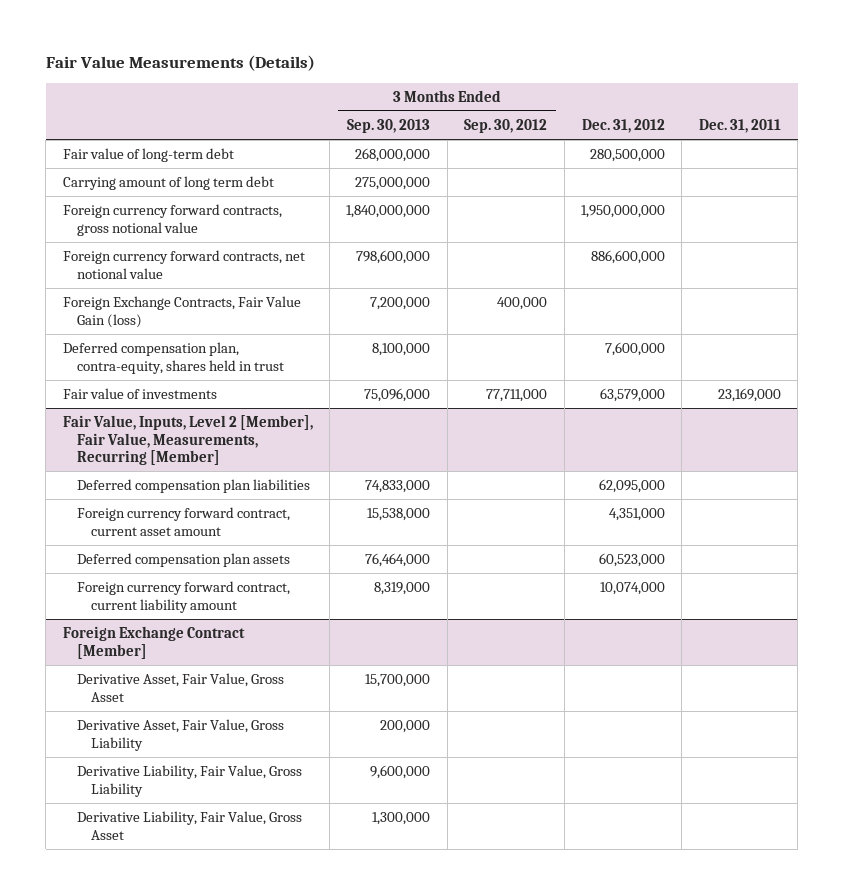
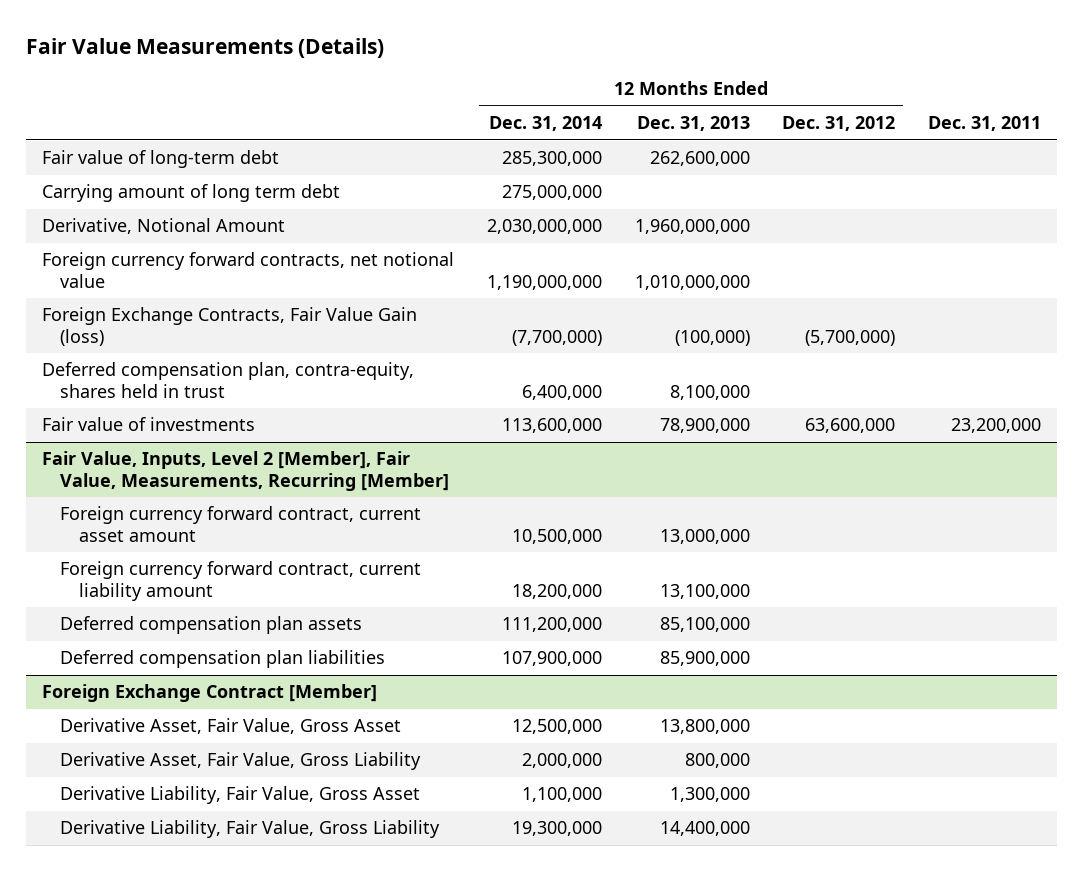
- | 3 Months Ended Sep. 30, 2013 | 3 Months Ended Sep. 30, 2012 | Dec. 31, 2012 | Dec. 31, 2011
+ | 12 Months Ended Dec. 31, 2014 | 12 Months Ended Dec. 31, 2013 | 12 Months Ended Dec. 31, 2012 | Dec. 31, 2011
- Foreign currency forward contracts, gross notional value | 1,840,000,000 | | 1,950,000,000 |
+ Derivative, Notional Amount | 2,030,000,000 | 1,960,000,000 | |
- Fair value of investments | 75,096,000 | 77,711,000 | 63,579,000 | 23,169,000
+ Fair value of investments | 113,600,000 | 78,900,000 | 63,600,000 | 23,200,000
@ Fair Value, Inputs, Level 2 [Member], Fair Value, Measurements, Recurring [Member]
moved down: Deferred compensation plan assets | 111,200,000 | 85,100,000 | |
moved down: Deferred compensation plan liabilities | 107,900,000 | 85,900,000 | |
@ Foreign Exchange Contract [Member]
moved down: Derivative Liability, Fair Value, Gross Liability | 19,300,000 | 14,400,000 | |

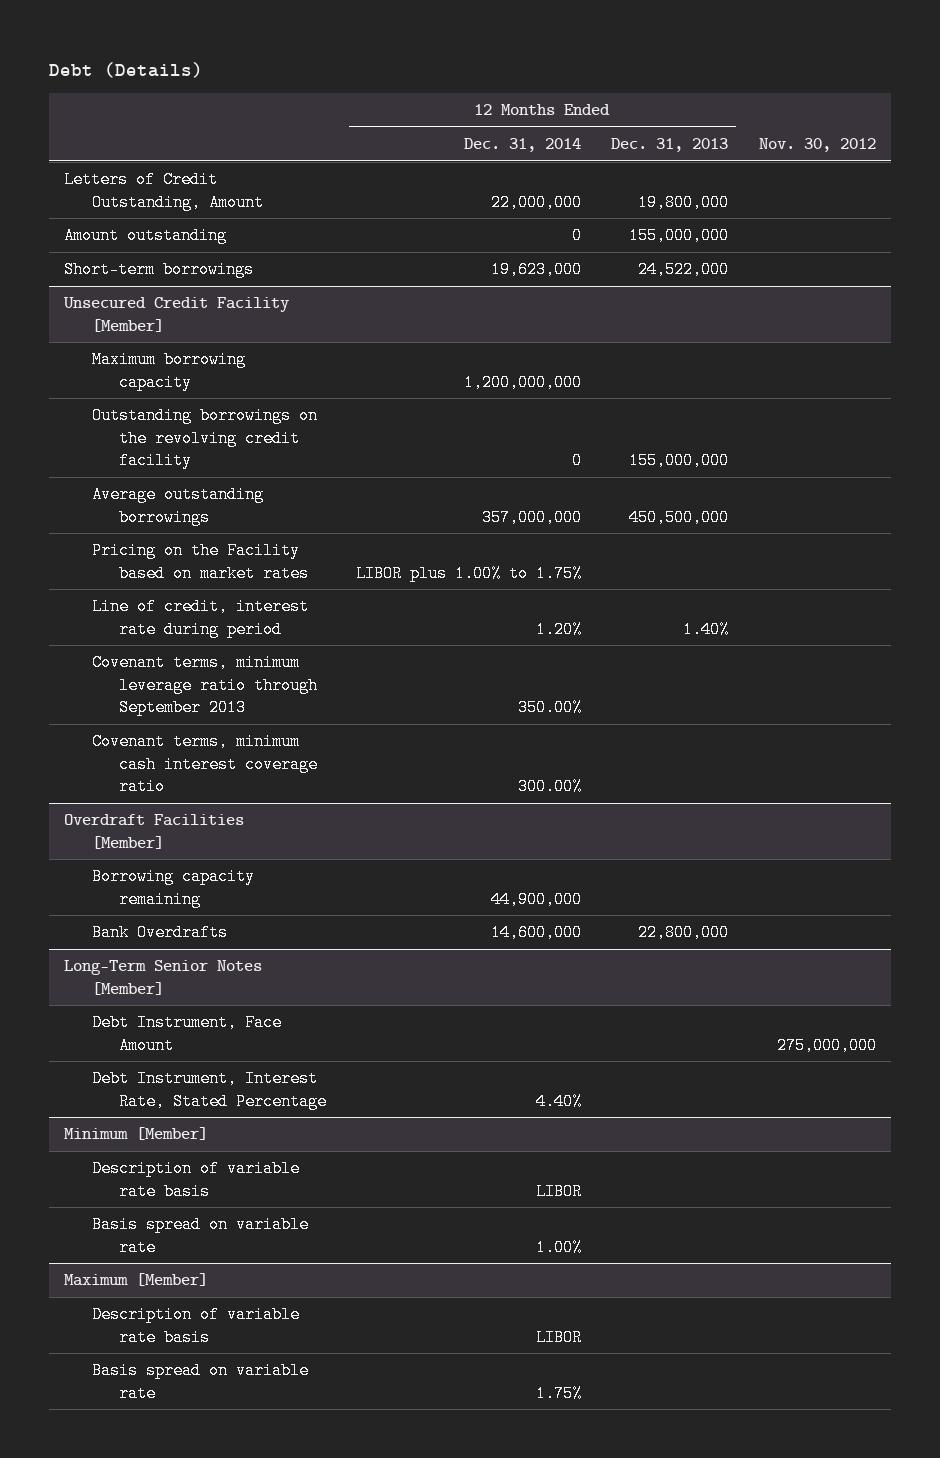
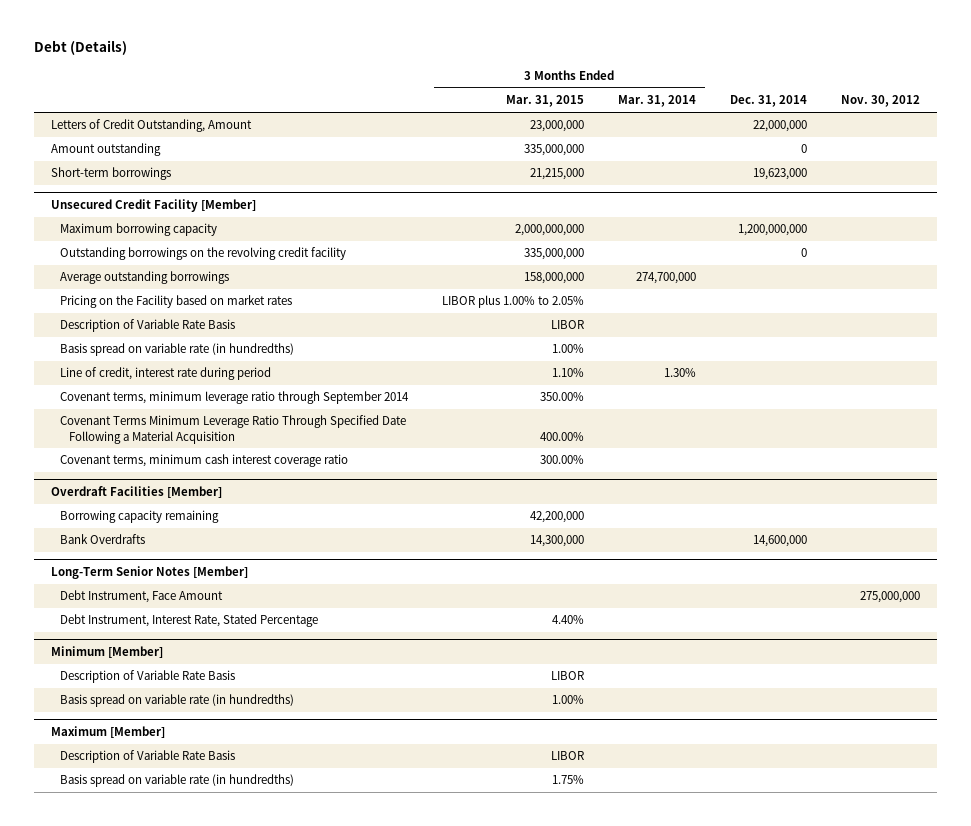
- | 12 Months Ended Dec. 31, 2014 | 12 Months Ended Dec. 31, 2013 | Nov. 30, 2012
+ | 3 Months Ended Mar. 31, 2015 | 3 Months Ended Mar. 31, 2014 | Dec. 31, 2014 | Nov. 30, 2012
@ Unsecured Credit Facility [Member]
+ Description of Variable Rate Basis | LIBOR | | |
+ Basis spread on variable rate (in hundredths) | 1.00% | | |
- Covenant terms, minimum leverage ratio through September 2013 | 350.00% | |
+ Covenant terms, minimum leverage ratio through September 2014 | 350.00% | | |
+ Covenant Terms Minimum Leverage Ratio Through Specified Date Following a Material Acquisition | 400.00% | | |
@ Minimum [Member]
- Description of variable rate basis | LIBOR | |
- Basis spread on variable rate | 1.00% | |
+ Description of Variable Rate Basis | LIBOR | | |
+ Basis spread on variable rate (in hundredths) | 1.00% | | |
@ Maximum [Member]
- Description of variable rate basis | LIBOR | |
- Basis spread on variable rate | 1.75% | |
+ Description of Variable Rate Basis | LIBOR | | |
+ Basis spread on variable rate (in hundredths) | 1.75% | | |

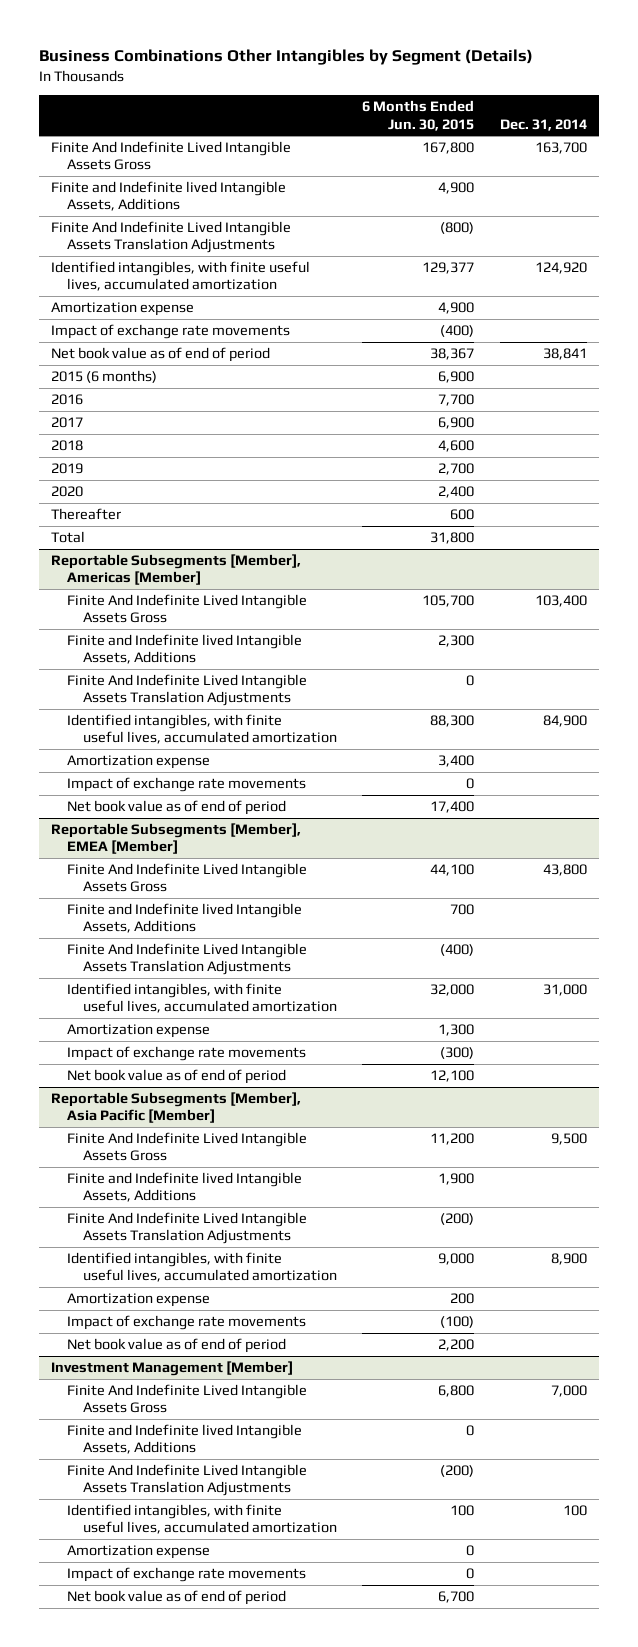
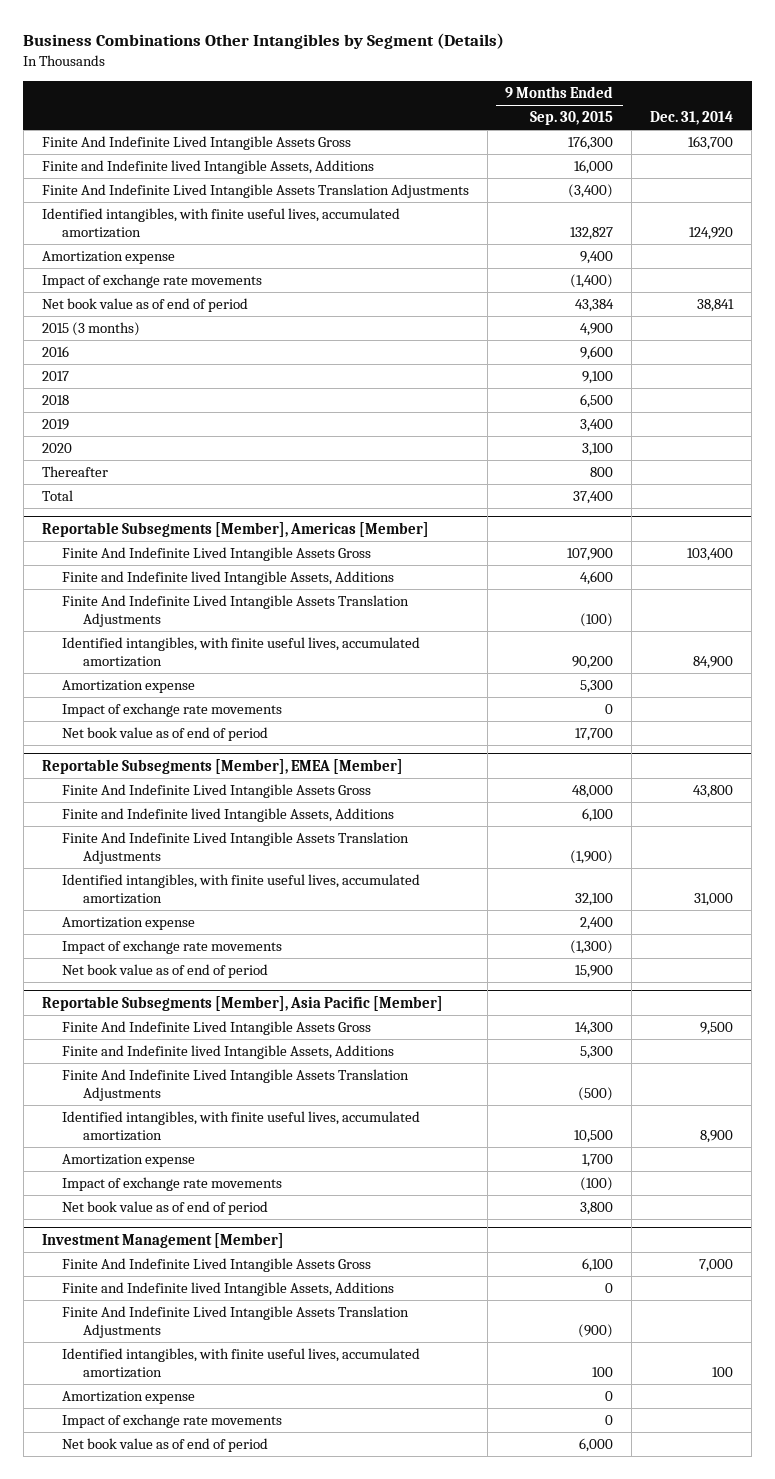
- | 6 Months Ended Jun. 30, 2015 | Dec. 31, 2014
+ | 9 Months Ended Sep. 30, 2015 | Dec. 31, 2014
- 2015 (6 months) | 6,900 |
+ 2015 (3 months) | 4,900 |

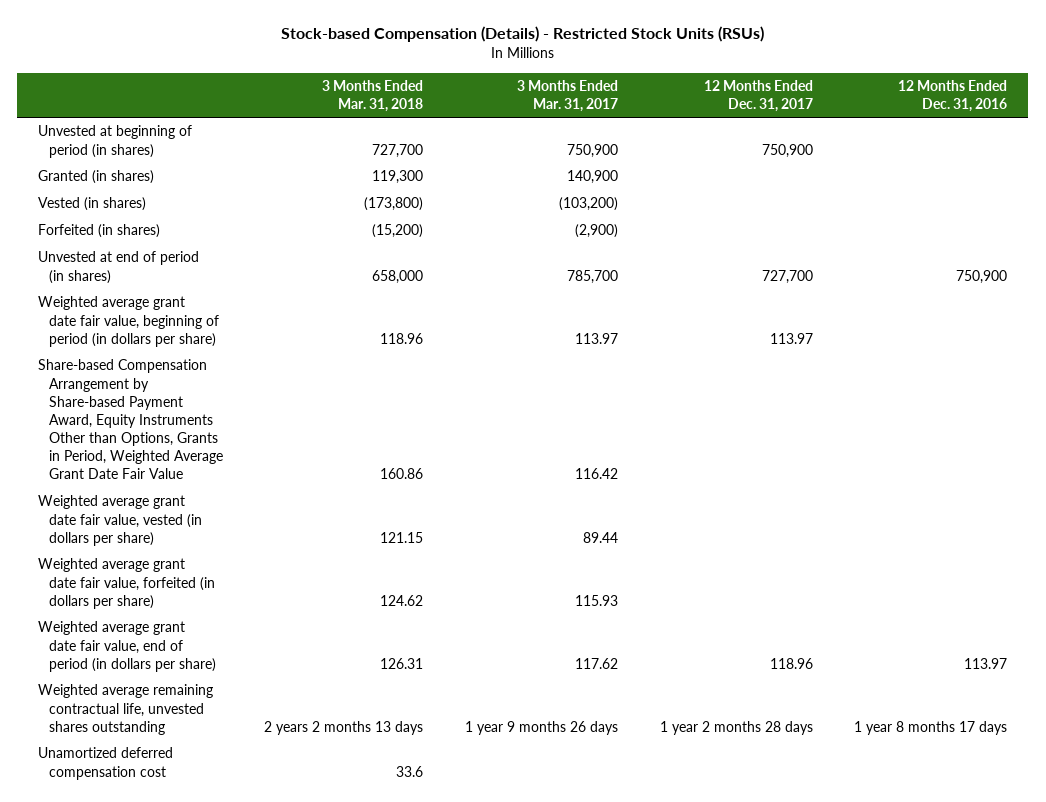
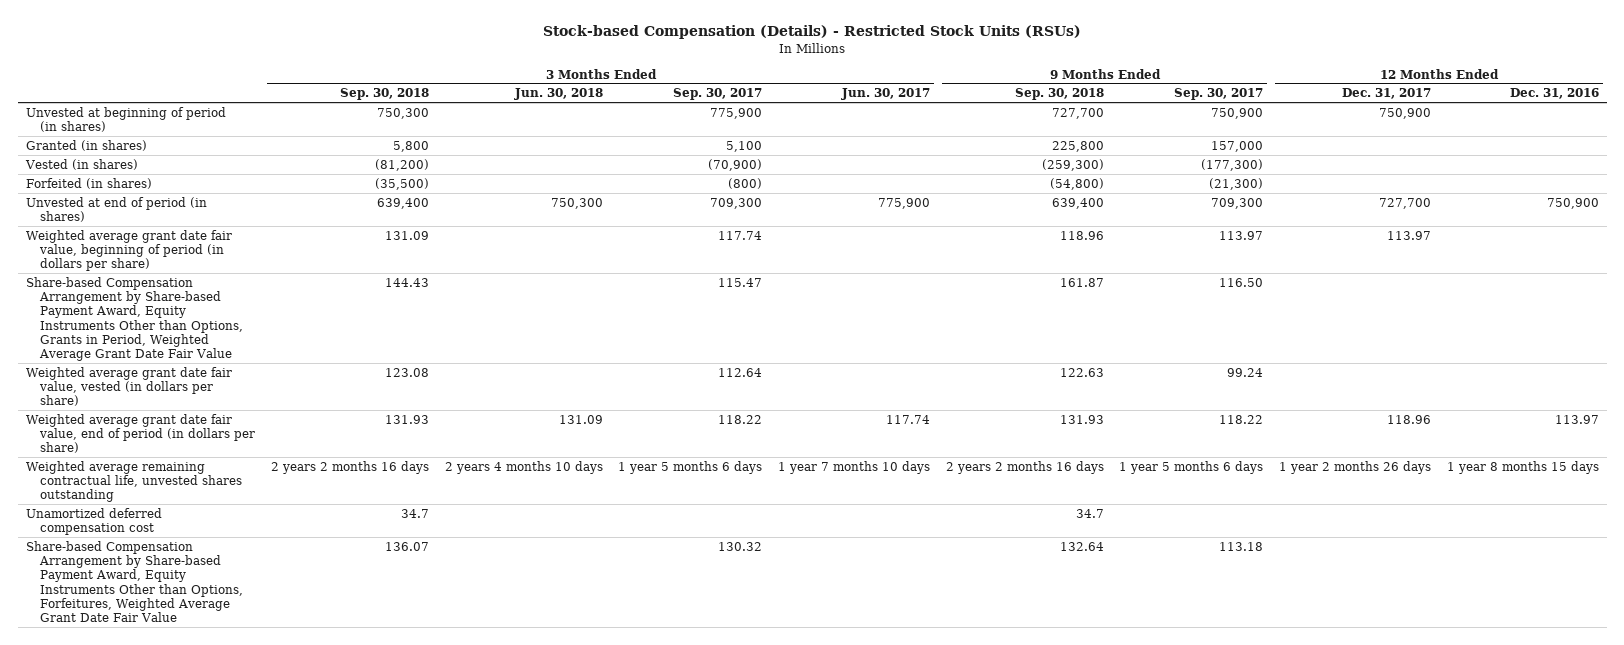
- | 3 Months Ended Mar. 31, 2018 | 3 Months Ended Mar. 31, 2017 | 12 Months Ended Dec. 31, 2017 | 12 Months Ended Dec. 31, 2016
+ | 3 Months Ended Sep. 30, 2018 | 3 Months Ended Jun. 30, 2018 | 3 Months Ended Sep. 30, 2017 | 3 Months Ended Jun. 30, 2017 | 9 Months Ended Sep. 30, 2018 | 9 Months Ended Sep. 30, 2017 | 12 Months Ended Dec. 31, 2017 | 12 Months Ended Dec. 31, 2016
- Weighted average grant date fair value, forfeited (in dollars per share) | 124.62 | 115.93 | |
- Weighted average remaining contractual life, unvested shares outstanding | 2 years 2 months 13 days | 1 year 9 months 26 days | 1 year 2 months 28 days | 1 year 8 months 17 days
+ Weighted average remaining contractual life, unvested shares outstanding | 2 years 2 months 16 days | 2 years 4 months 10 days | 1 year 5 months 6 days | 1 year 7 months 10 days | 2 years 2 months 16 days | 1 year 5 months 6 days | 1 year 2 months 26 days | 1 year 8 months 15 days
+ Share-based Compensation Arrangement by Share-based Payment Award, Equity Instruments Other than Options, Forfeitures, Weighted Average Grant Date Fair Value | 136.07 | | 130.32 | | 132.64 | 113.18 | |

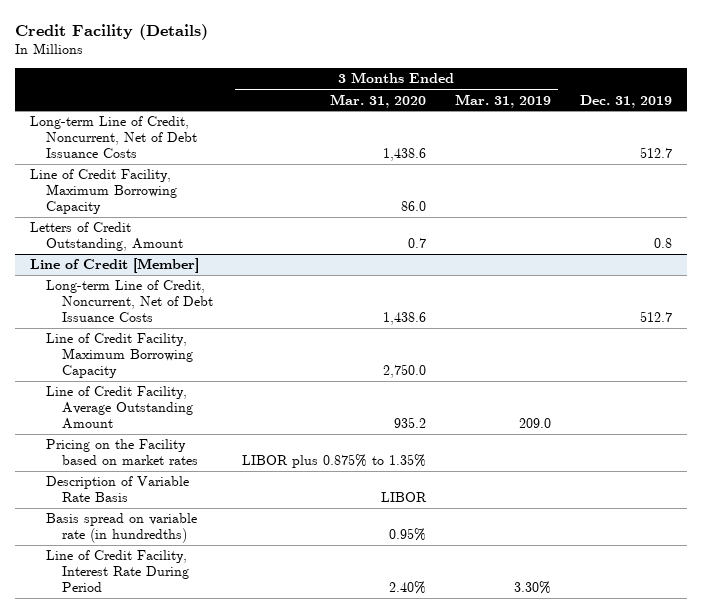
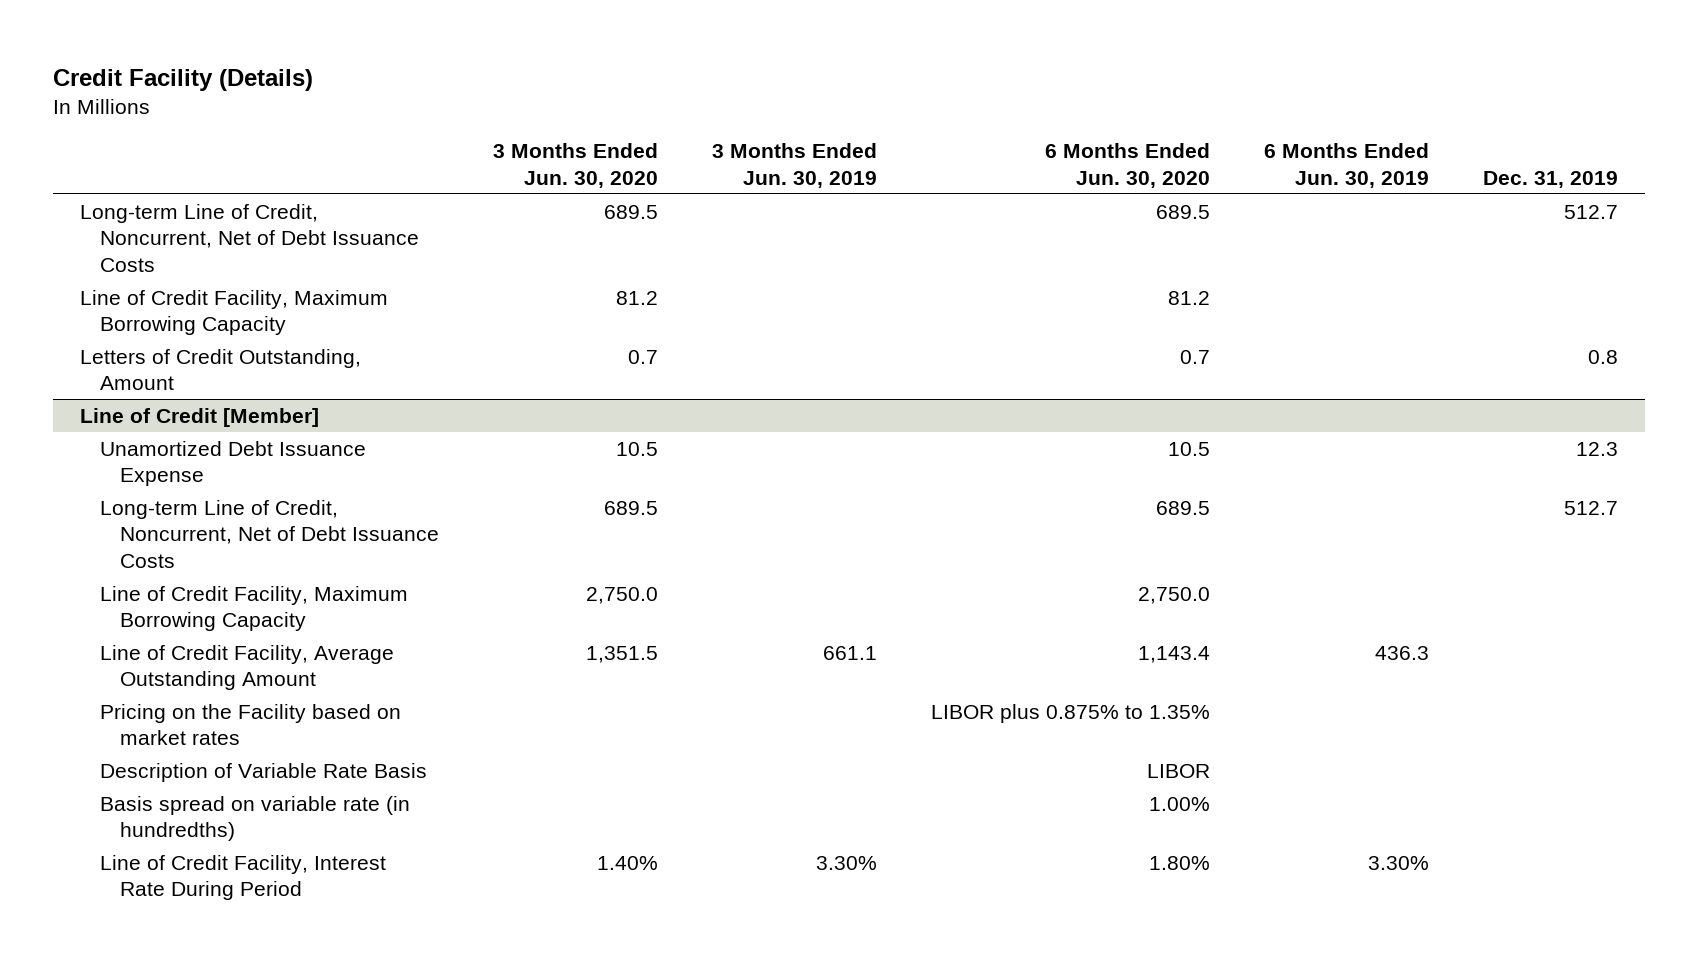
- | 3 Months Ended Mar. 31, 2020 | 3 Months Ended Mar. 31, 2019 | Dec. 31, 2019
+ | 3 Months Ended Jun. 30, 2020 | 3 Months Ended Jun. 30, 2019 | 6 Months Ended Jun. 30, 2020 | 6 Months Ended Jun. 30, 2019 | Dec. 31, 2019
@ Line of Credit [Member]
+ Unamortized Debt Issuance Expense | 10.5 | | 10.5 | | 12.3

